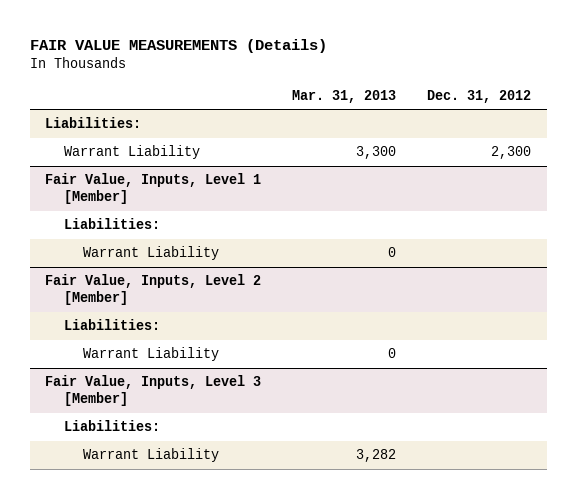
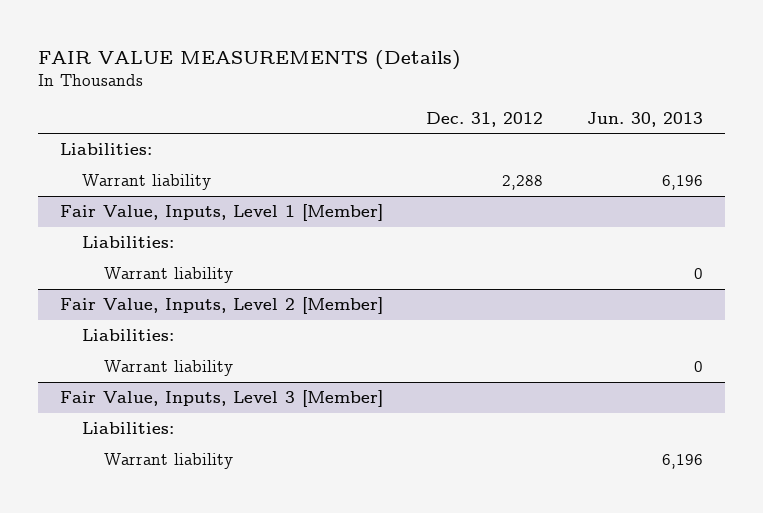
- | Mar. 31, 2013 | Dec. 31, 2012
+ | Dec. 31, 2012 | Jun. 30, 2013
- Warrant Liability | 3,300 | 2,300
+ Warrant liability | 2,288 | 6,196
@ Fair Value, Inputs, Level 1 [Member]
- Warrant Liability | 0 |
+ Warrant liability | | 0
@ Fair Value, Inputs, Level 2 [Member]
- Warrant Liability | 0 |
+ Warrant liability | | 0
@ Fair Value, Inputs, Level 3 [Member]
- Warrant Liability | 3,282 |
+ Warrant liability | | 6,196

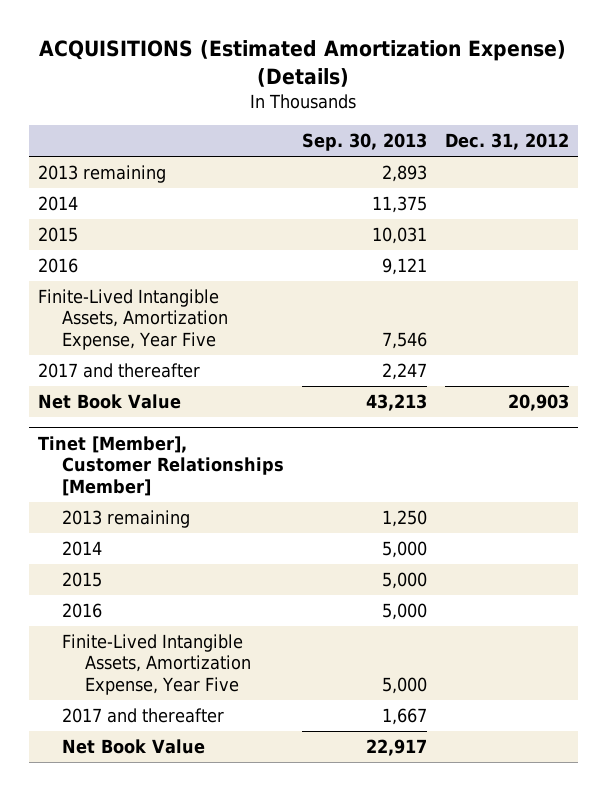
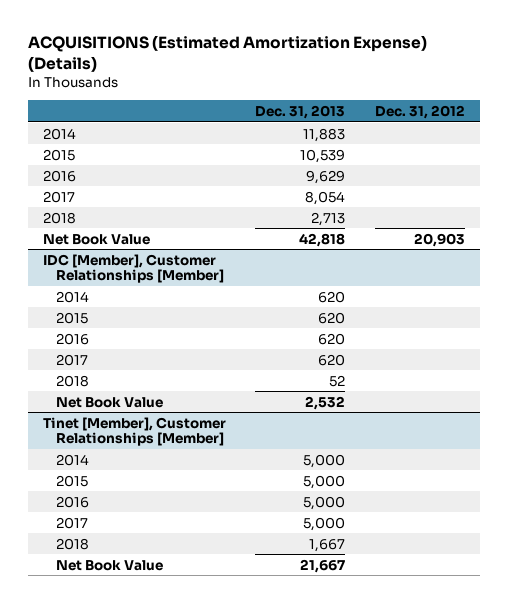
- | Sep. 30, 2013 | Dec. 31, 2012
+ | Dec. 31, 2013 | Dec. 31, 2012
- 2013 remaining | 2,893 |
- Finite-Lived Intangible Assets, Amortization Expense, Year Five | 7,546 |
- 2017 and thereafter | 2,247 |
+ 2017 | 8,054 |
+ 2018 | 2,713 |
+ IDC [Member], Customer Relationships [Member]
+ 2014 | 620 |
+ 2015 | 620 |
+ 2016 | 620 |
+ 2017 | 620 |
+ 2018 | 52 |
+ Net Book Value | 2,532 |
@ Tinet [Member], Customer Relationships [Member]
- 2013 remaining | 1,250 |
- Finite-Lived Intangible Assets, Amortization Expense, Year Five | 5,000 |
- 2017 and thereafter | 1,667 |
+ 2017 | 5,000 |
+ 2018 | 1,667 |

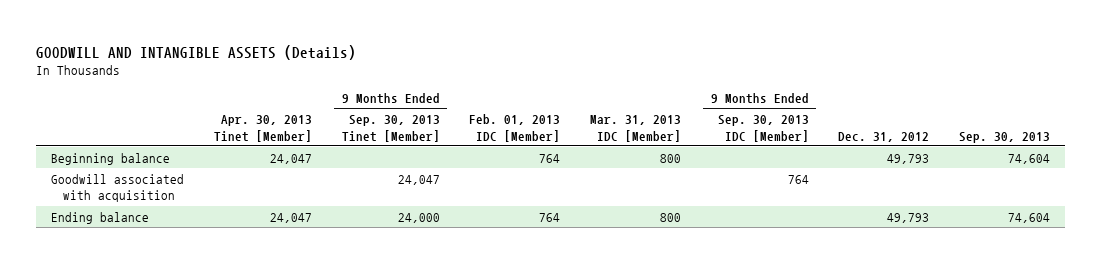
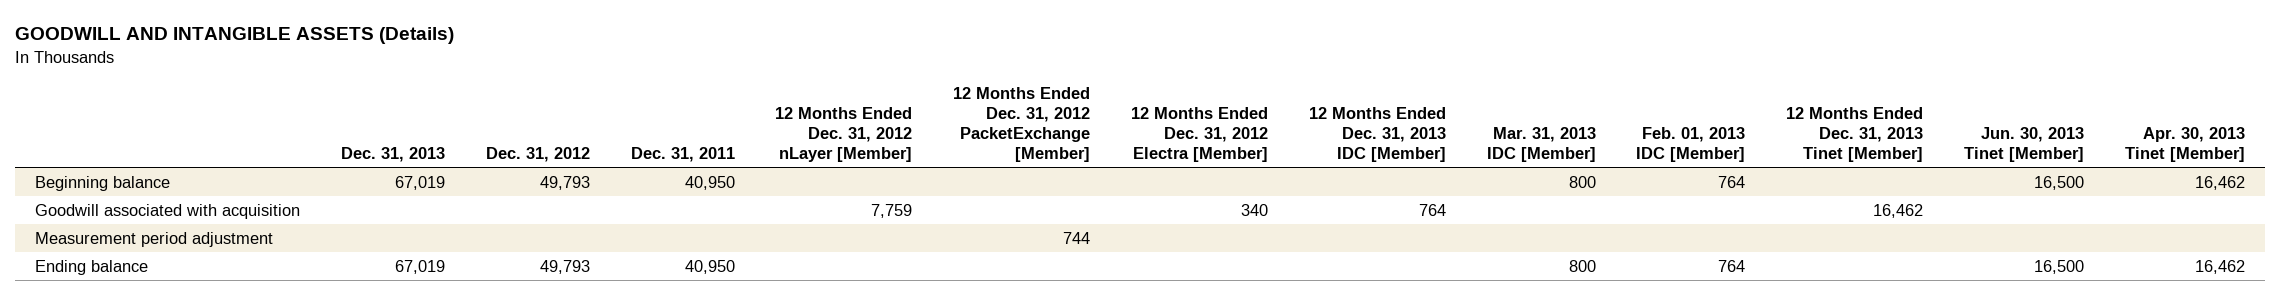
- | Apr. 30, 2013 Tinet [Member] | 9 Months Ended Sep. 30, 2013 Tinet [Member] | Feb. 01, 2013 IDC [Member] | Mar. 31, 2013 IDC [Member] | 9 Months Ended Sep. 30, 2013 IDC [Member] | Dec. 31, 2012 | Sep. 30, 2013
+ | Dec. 31, 2013 | Dec. 31, 2012 | Dec. 31, 2011 | 12 Months Ended Dec. 31, 2012 nLayer [Member] | 12 Months Ended Dec. 31, 2012 PacketExchange [Member] | 12 Months Ended Dec. 31, 2012 Electra [Member] | 12 Months Ended Dec. 31, 2013 IDC [Member] | Mar. 31, 2013 IDC [Member] | Feb. 01, 2013 IDC [Member] | 12 Months Ended Dec. 31, 2013 Tinet [Member] | Jun. 30, 2013 Tinet [Member] | Apr. 30, 2013 Tinet [Member]
- Beginning balance | 24,047 | | 764 | 800 | | 49,793 | 74,604
+ Beginning balance | 67,019 | 49,793 | 40,950 | | | | | 800 | 764 | | 16,500 | 16,462
- Ending balance | 24,047 | 24,000 | 764 | 800 | | 49,793 | 74,604
+ Measurement period adjustment | | | | | 744 | | | | | | |
+ Ending balance | 67,019 | 49,793 | 40,950 | | | | | 800 | 764 | | 16,500 | 16,462

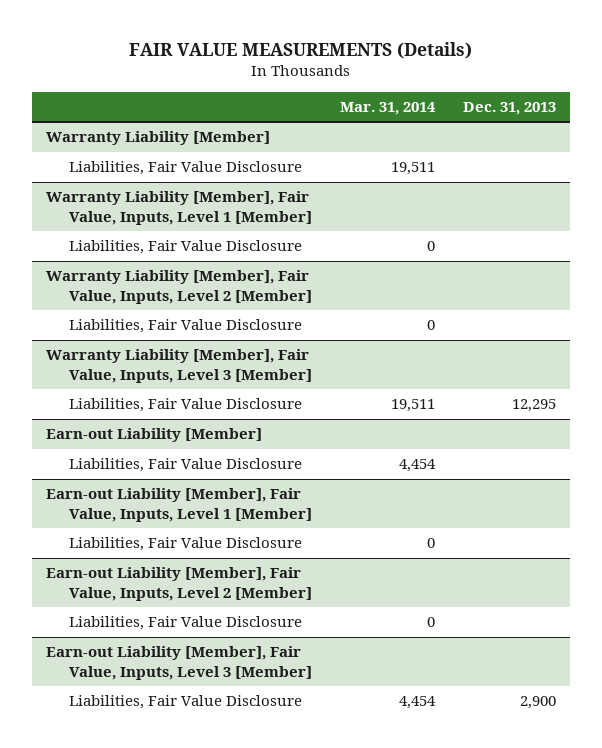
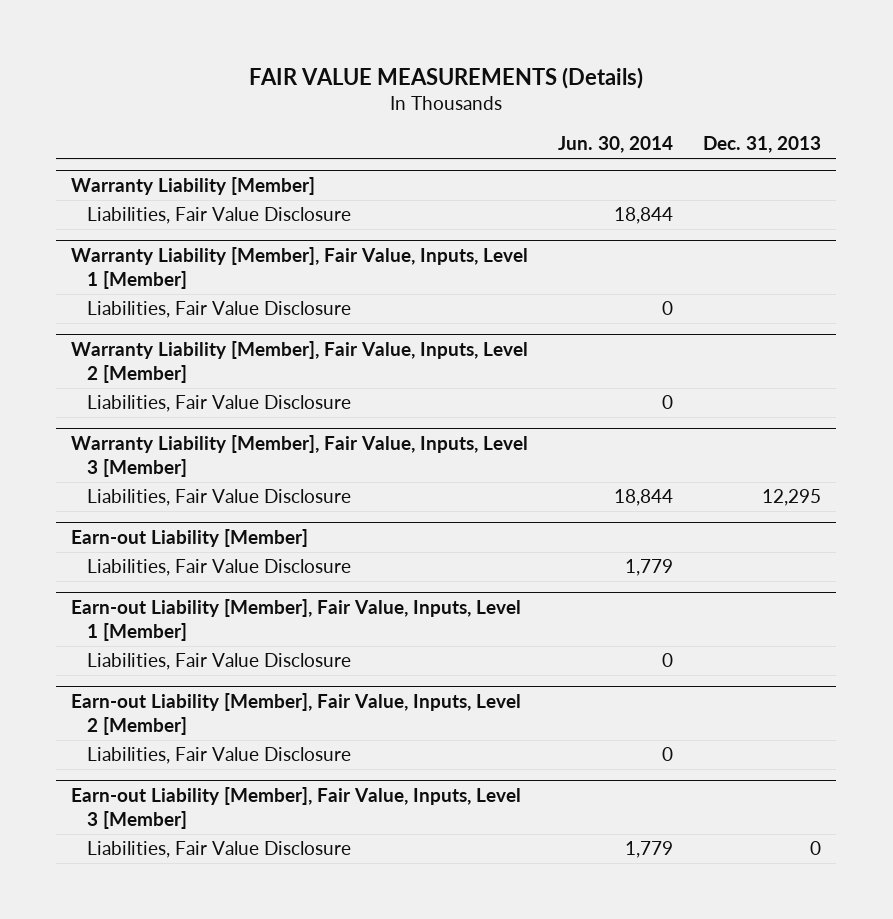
- | Mar. 31, 2014 | Dec. 31, 2013
+ | Jun. 30, 2014 | Dec. 31, 2013
@ Earn-out Liability [Member], Fair Value, Inputs, Level 3 [Member]
- Liabilities, Fair Value Disclosure | 4,454 | 2,900
+ Liabilities, Fair Value Disclosure | 1,779 | 0

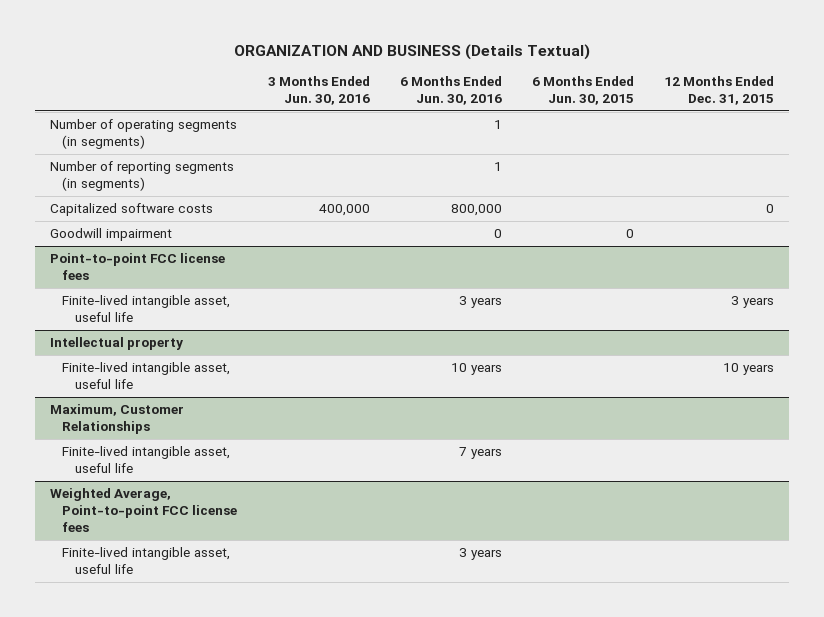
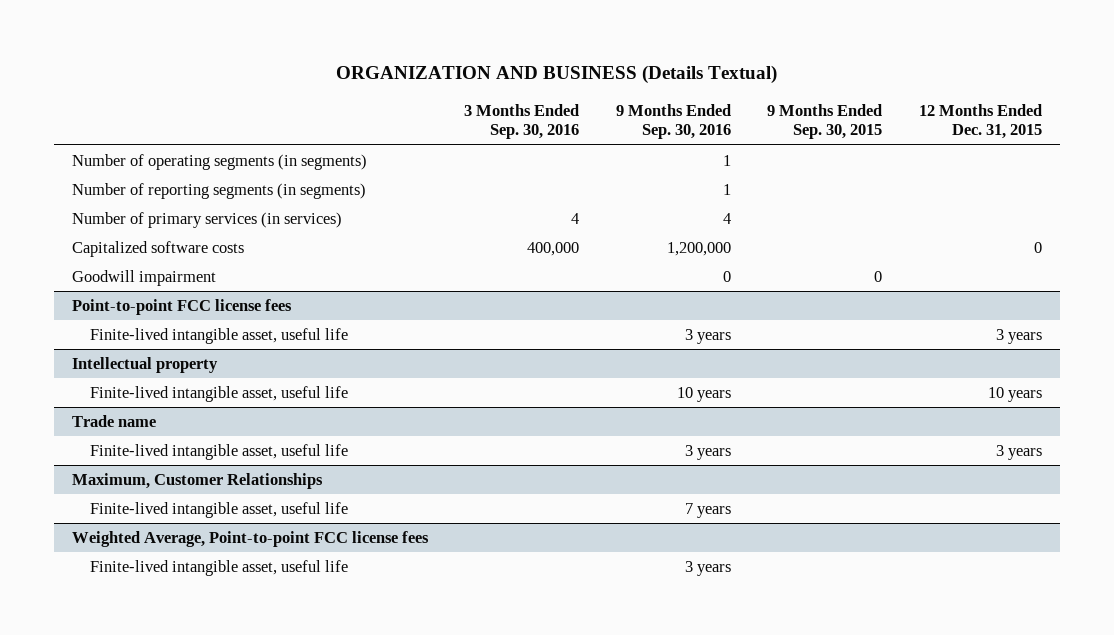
- | 3 Months Ended Jun. 30, 2016 | 6 Months Ended Jun. 30, 2016 | 6 Months Ended Jun. 30, 2015 | 12 Months Ended Dec. 31, 2015
+ | 3 Months Ended Sep. 30, 2016 | 9 Months Ended Sep. 30, 2016 | 9 Months Ended Sep. 30, 2015 | 12 Months Ended Dec. 31, 2015
+ Number of primary services (in services) | 4 | 4 | |
+ Trade name
+ Finite-lived intangible asset, useful life | | 3 years | | 3 years

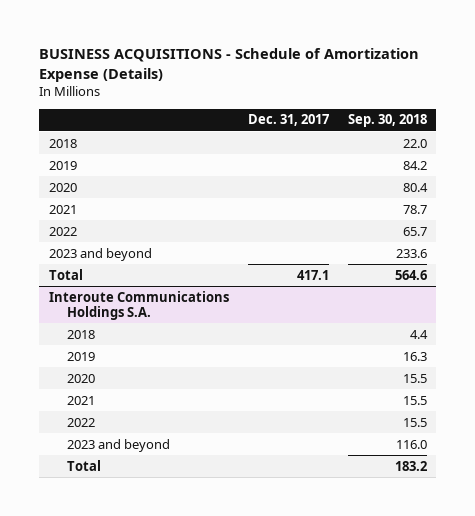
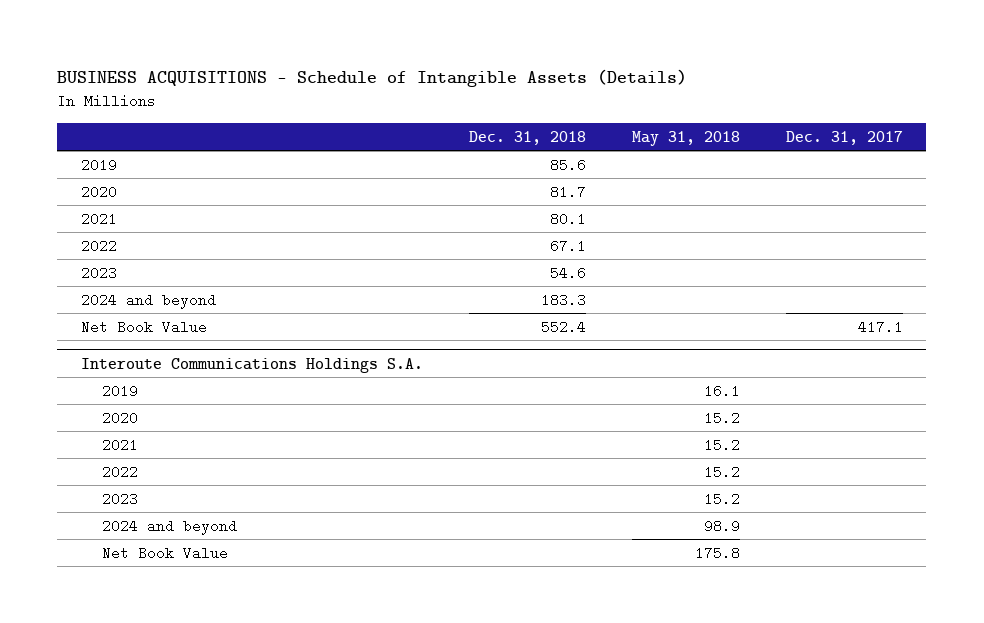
- BUSINESS ACQUISITIONS - Schedule of Amortization Expense (Details)
+ BUSINESS ACQUISITIONS - Schedule of Intangible Assets (Details)
- | Dec. 31, 2017 | Sep. 30, 2018
+ | Dec. 31, 2018 | May 31, 2018 | Dec. 31, 2017
- 2018 | | 22.0
- 2023 and beyond | | 233.6
- Total | 417.1 | 564.6
+ 2023 | 54.6 | |
+ 2024 and beyond | 183.3 | |
+ Net Book Value | 552.4 | | 417.1
@ Interoute Communications Holdings S.A.
- 2018 | | 4.4
- 2023 and beyond | | 116.0
- Total | | 183.2
+ 2023 | | 15.2 |
+ 2024 and beyond | | 98.9 |
+ Net Book Value | | 175.8 |

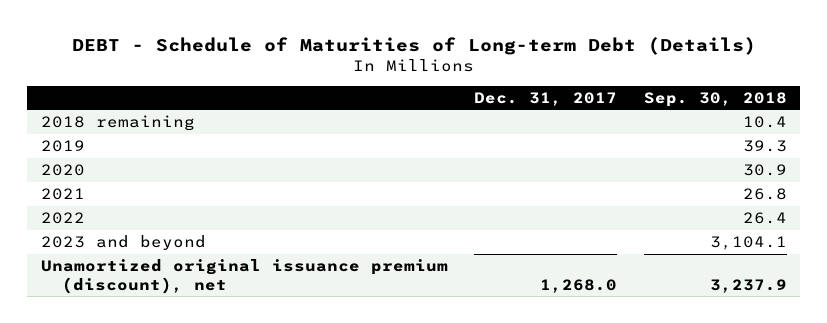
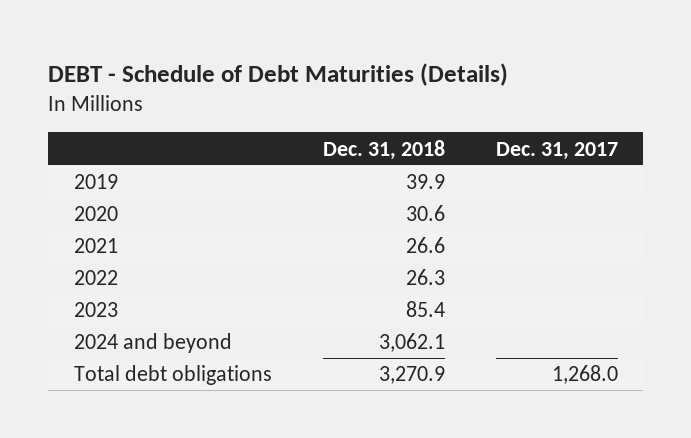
- DEBT - Schedule of Maturities of Long-term Debt (Details)
+ DEBT - Schedule of Debt Maturities (Details)
- | Dec. 31, 2017 | Sep. 30, 2018
+ | Dec. 31, 2018 | Dec. 31, 2017
- 2018 remaining | | 10.4
- 2023 and beyond | | 3,104.1
- Unamortized original issuance premium (discount), net | 1,268.0 | 3,237.9
+ 2023 | 85.4 |
+ 2024 and beyond | 3,062.1 |
+ Total debt obligations | 3,270.9 | 1,268.0

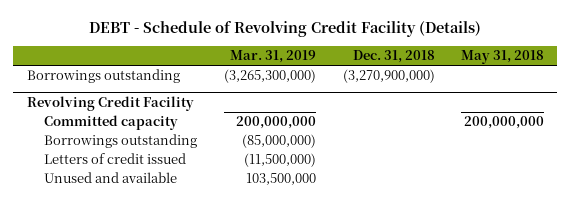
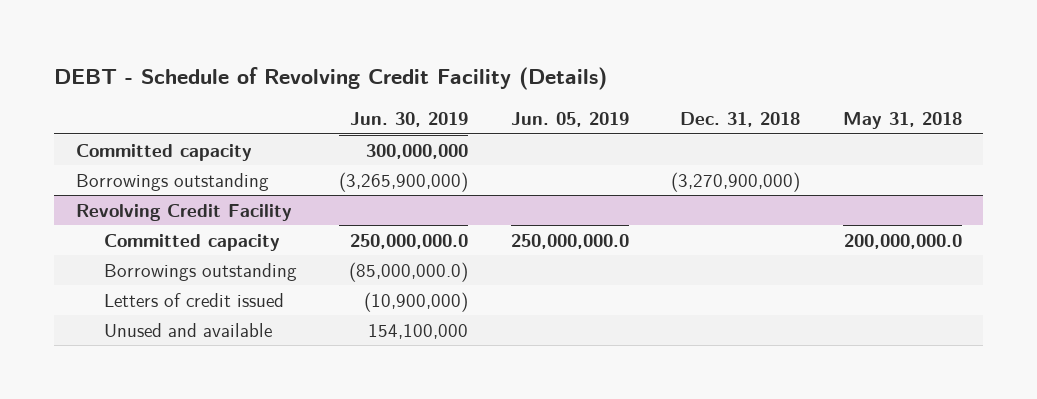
- | Mar. 31, 2019 | Dec. 31, 2018 | May 31, 2018
+ | Jun. 30, 2019 | Jun. 05, 2019 | Dec. 31, 2018 | May 31, 2018
+ Committed capacity | 300,000,000 | | |
@ Revolving Credit Facility
- Committed capacity | 200,000,000 | | 200,000,000
+ Committed capacity | 250,000,000.0 | 250,000,000.0 | | 200,000,000.0

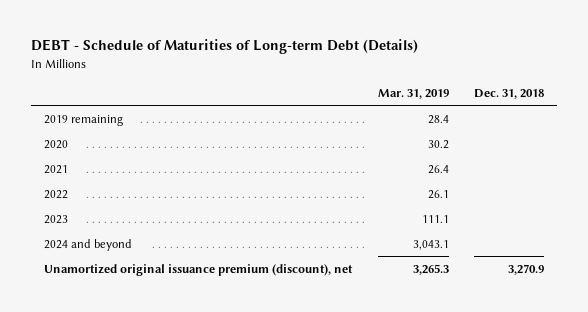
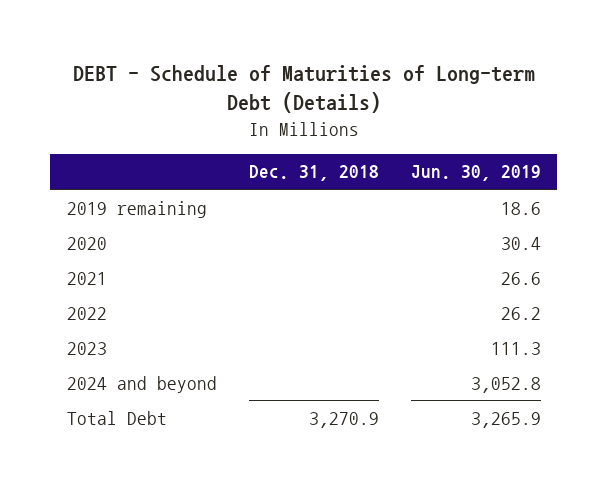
- | Mar. 31, 2019 | Dec. 31, 2018
+ | Dec. 31, 2018 | Jun. 30, 2019
- Unamortized original issuance premium (discount), net | 3,265.3 | 3,270.9
+ Total Debt | 3,270.9 | 3,265.9

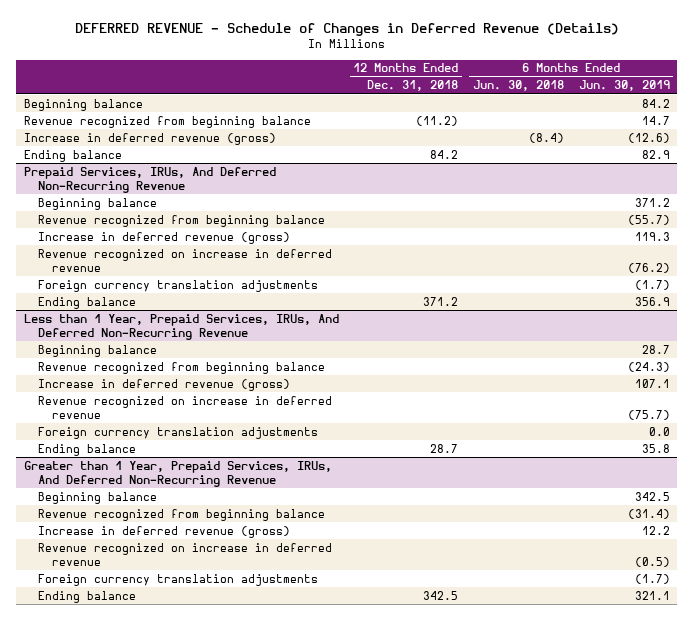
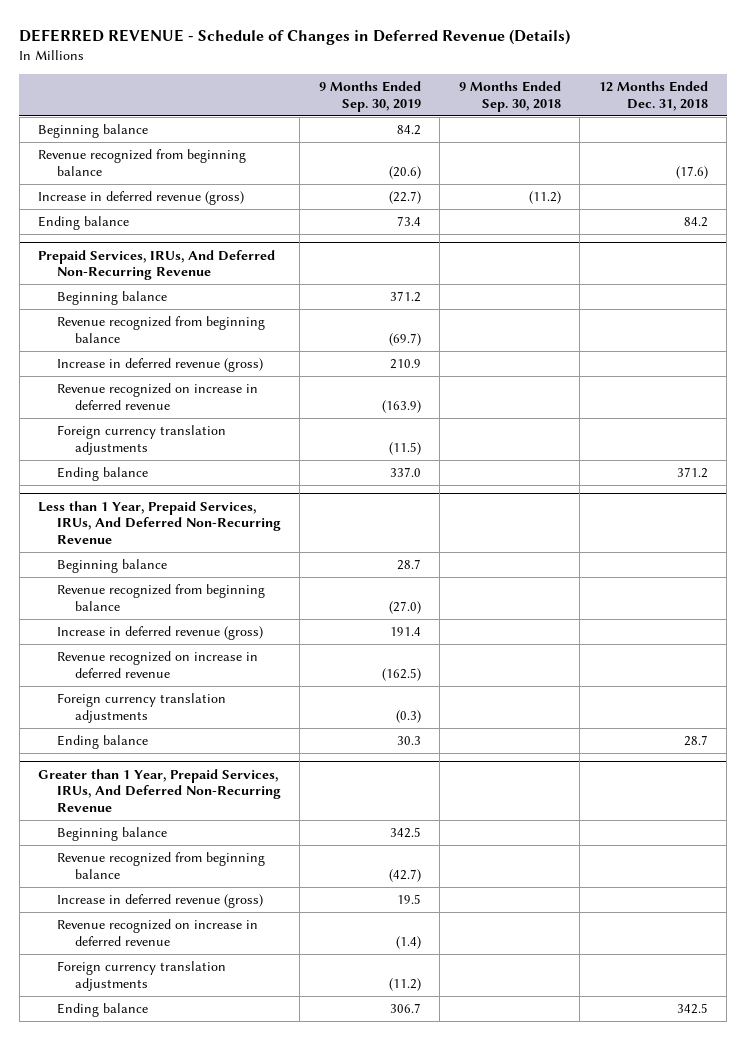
- | 12 Months Ended Dec. 31, 2018 | 6 Months Ended Jun. 30, 2018 | 6 Months Ended Jun. 30, 2019
+ | 9 Months Ended Sep. 30, 2019 | 9 Months Ended Sep. 30, 2018 | 12 Months Ended Dec. 31, 2018
- Revenue recognized from beginning balance | (11.2) | | 14.7
+ Revenue recognized from beginning balance | (20.6) | | (17.6)

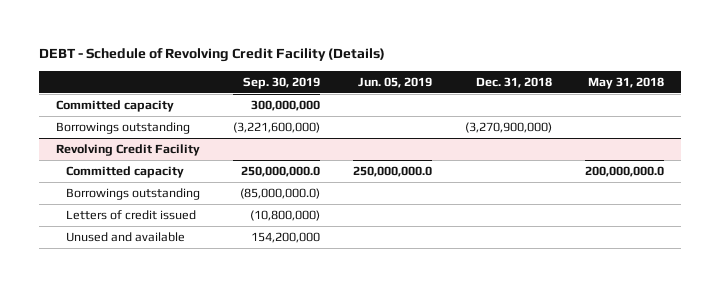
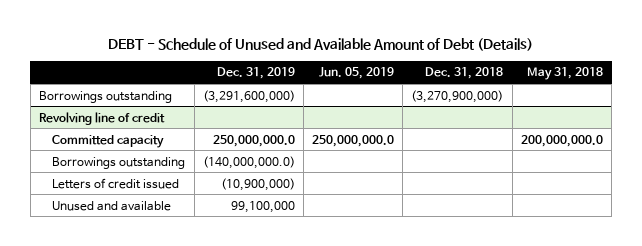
- DEBT - Schedule of Revolving Credit Facility (Details)
+ DEBT - Schedule of Unused and Available Amount of Debt (Details)
- | Sep. 30, 2019 | Jun. 05, 2019 | Dec. 31, 2018 | May 31, 2018
+ | Dec. 31, 2019 | Jun. 05, 2019 | Dec. 31, 2018 | May 31, 2018
- Committed capacity | 300,000,000 | | |
- Revolving Credit Facility
+ Revolving line of credit

